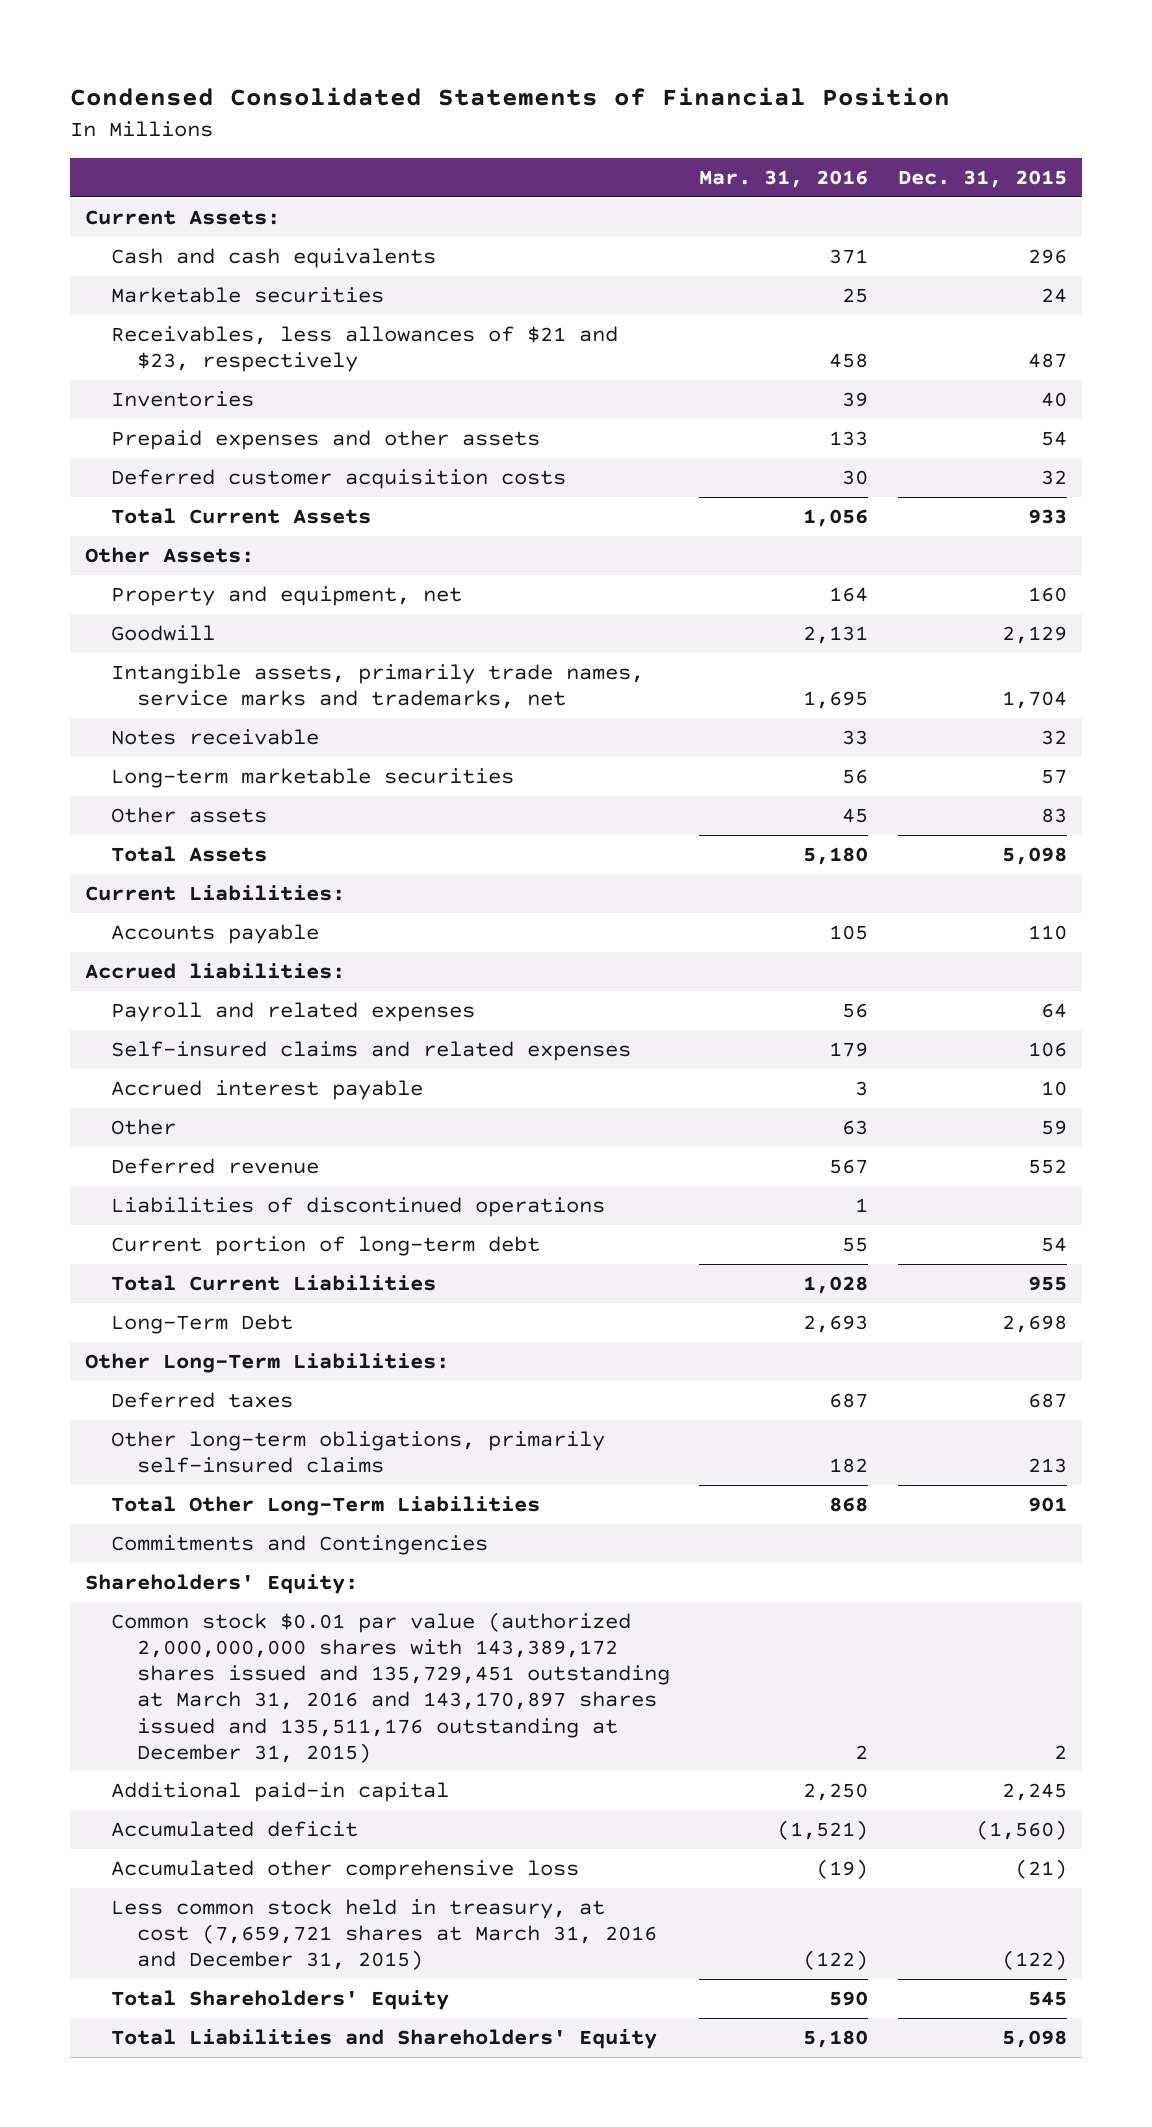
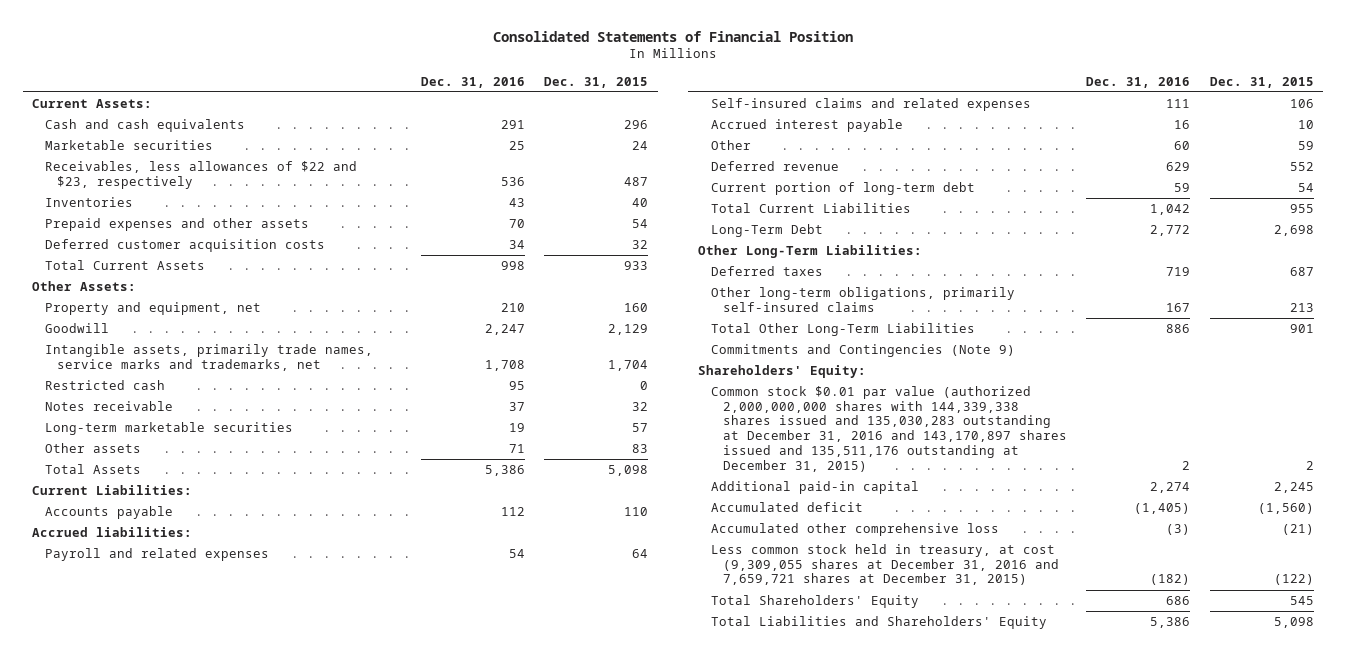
- Condensed Consolidated Statements of Financial Position
+ Consolidated Statements of Financial Position
- | Mar. 31, 2016 | Dec. 31, 2015
+ | Dec. 31, 2016 | Dec. 31, 2015
- Receivables, less allowances of $21 and $23, respectively | 458 | 487
+ Receivables, less allowances of $22 and $23, respectively | 536 | 487
+ Restricted cash | 95 | 0
- Liabilities of discontinued operations | 1 |
- Commitments and Contingencies
+ Commitments and Contingencies (Note 9)
- Common stock $0.01 par value (authorized 2,000,000,000 shares with 143,389,172 shares issued and 135,729,451 outstanding at March 31, 2016 and 143,170,897 shares issued and 135,511,176 outstanding at December 31, 2015) | 2 | 2
+ Common stock $0.01 par value (authorized 2,000,000,000 shares with 144,339,338 shares issued and 135,030,283 outstanding at December 31, 2016 and 143,170,897 shares issued and 135,511,176 outstanding at December 31, 2015) | 2 | 2
- Less common stock held in treasury, at cost (7,659,721 shares at March 31, 2016 and December 31, 2015) | (122) | (122)
+ Less common stock held in treasury, at cost (9,309,055 shares at December 31, 2016 and 7,659,721 shares at December 31, 2015) | (182) | (122)

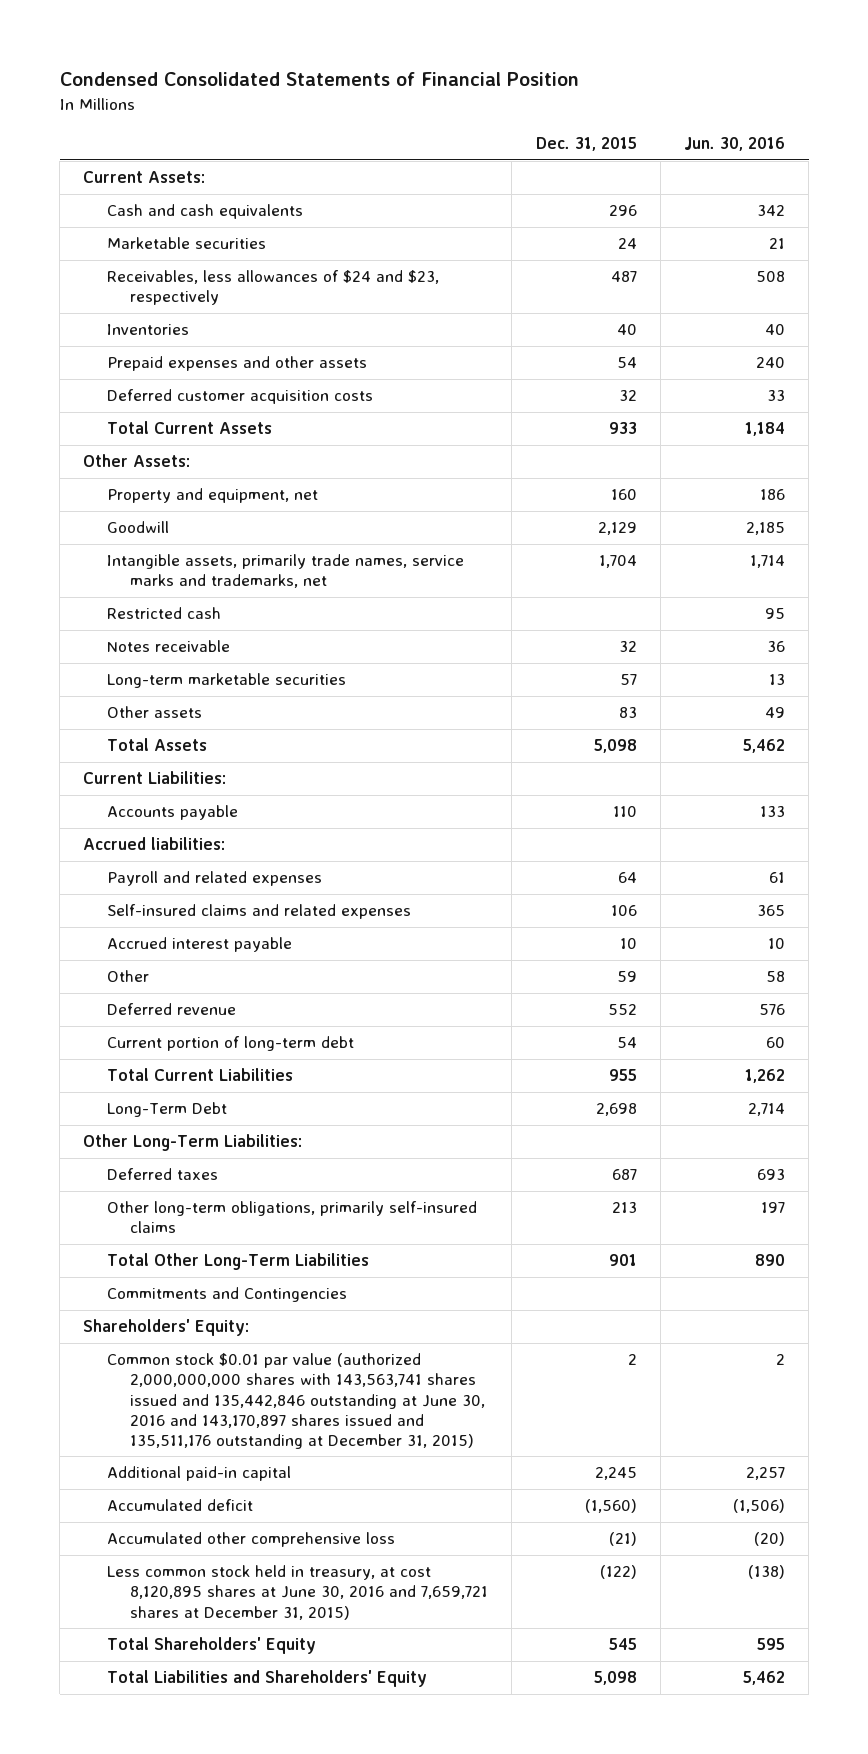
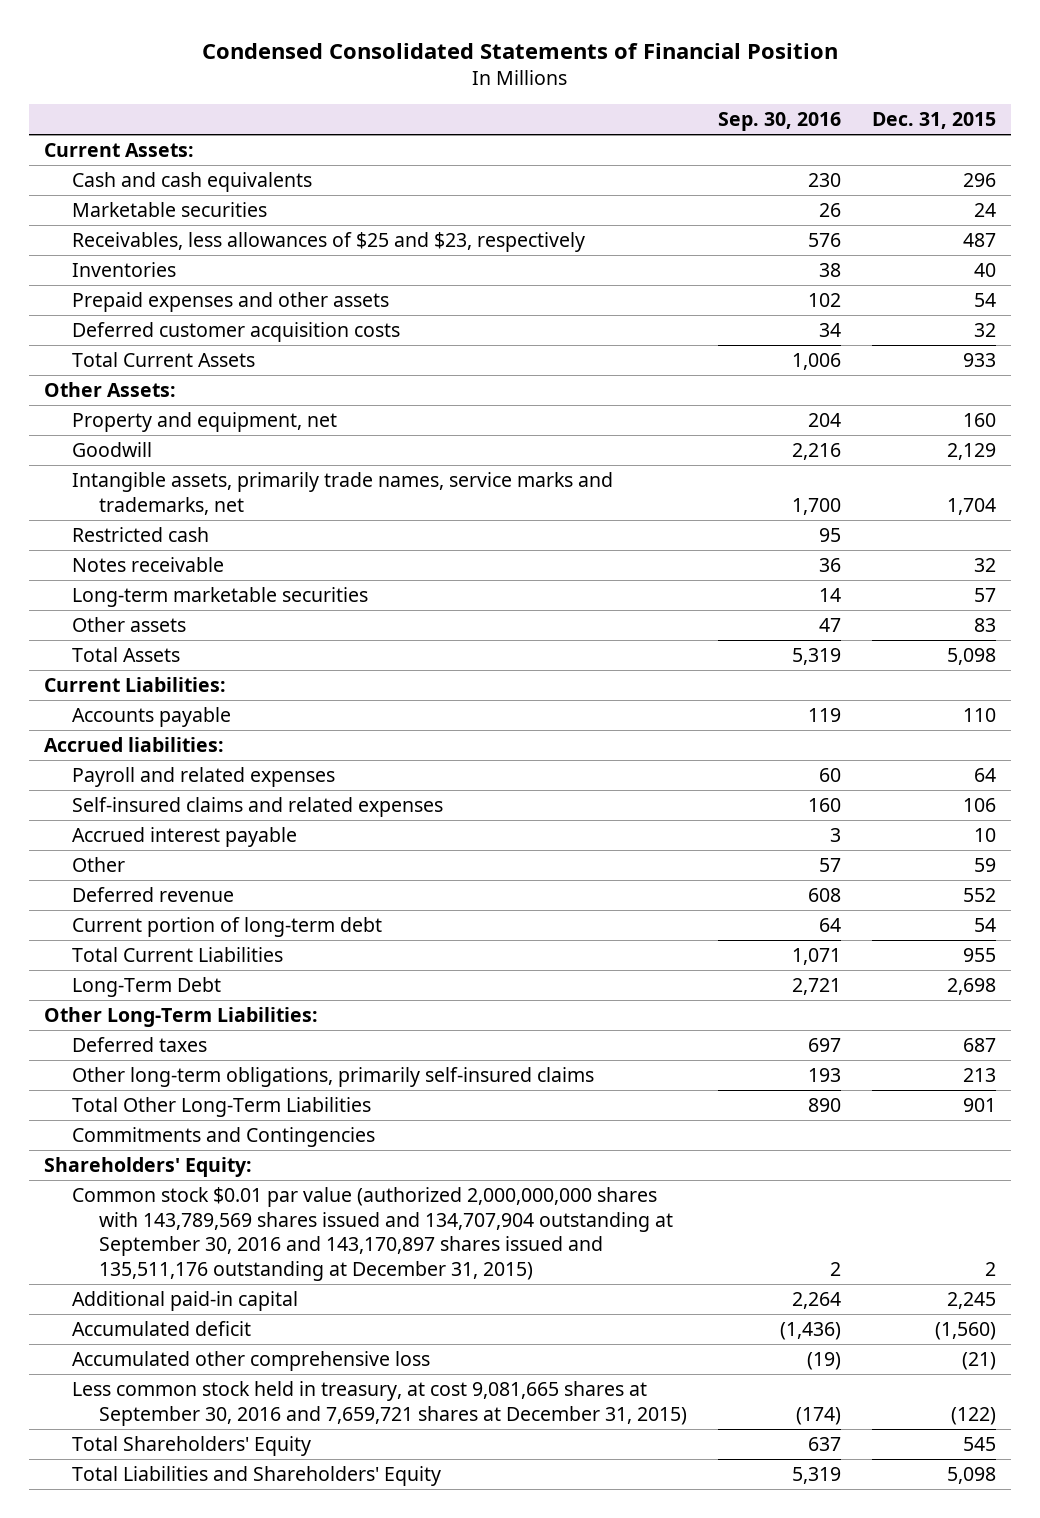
- | Dec. 31, 2015 | Jun. 30, 2016
+ | Sep. 30, 2016 | Dec. 31, 2015
- Receivables, less allowances of $24 and $23, respectively | 487 | 508
+ Receivables, less allowances of $25 and $23, respectively | 576 | 487
- Common stock $0.01 par value (authorized 2,000,000,000 shares with 143,563,741 shares issued and 135,442,846 outstanding at June 30, 2016 and 143,170,897 shares issued and 135,511,176 outstanding at December 31, 2015) | 2 | 2
+ Common stock $0.01 par value (authorized 2,000,000,000 shares with 143,789,569 shares issued and 134,707,904 outstanding at September 30, 2016 and 143,170,897 shares issued and 135,511,176 outstanding at December 31, 2015) | 2 | 2
- Less common stock held in treasury, at cost 8,120,895 shares at June 30, 2016 and 7,659,721 shares at December 31, 2015) | (122) | (138)
+ Less common stock held in treasury, at cost 9,081,665 shares at September 30, 2016 and 7,659,721 shares at December 31, 2015) | (174) | (122)

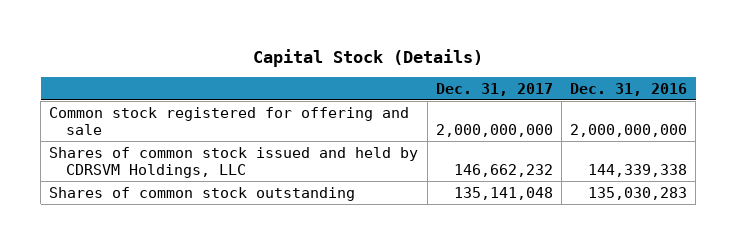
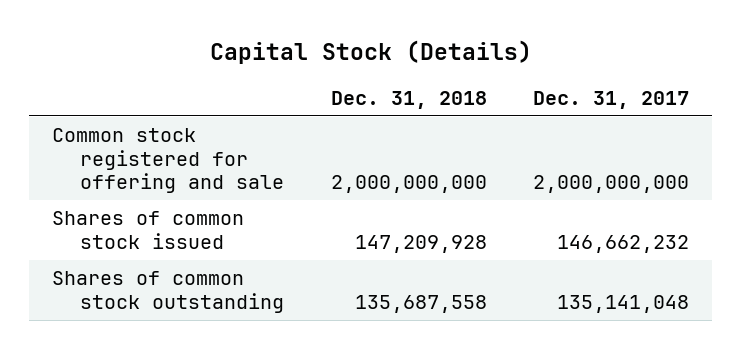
- | Dec. 31, 2017 | Dec. 31, 2016
+ | Dec. 31, 2018 | Dec. 31, 2017
- Shares of common stock issued and held by CDRSVM Holdings, LLC | 146,662,232 | 144,339,338
+ Shares of common stock issued | 147,209,928 | 146,662,232

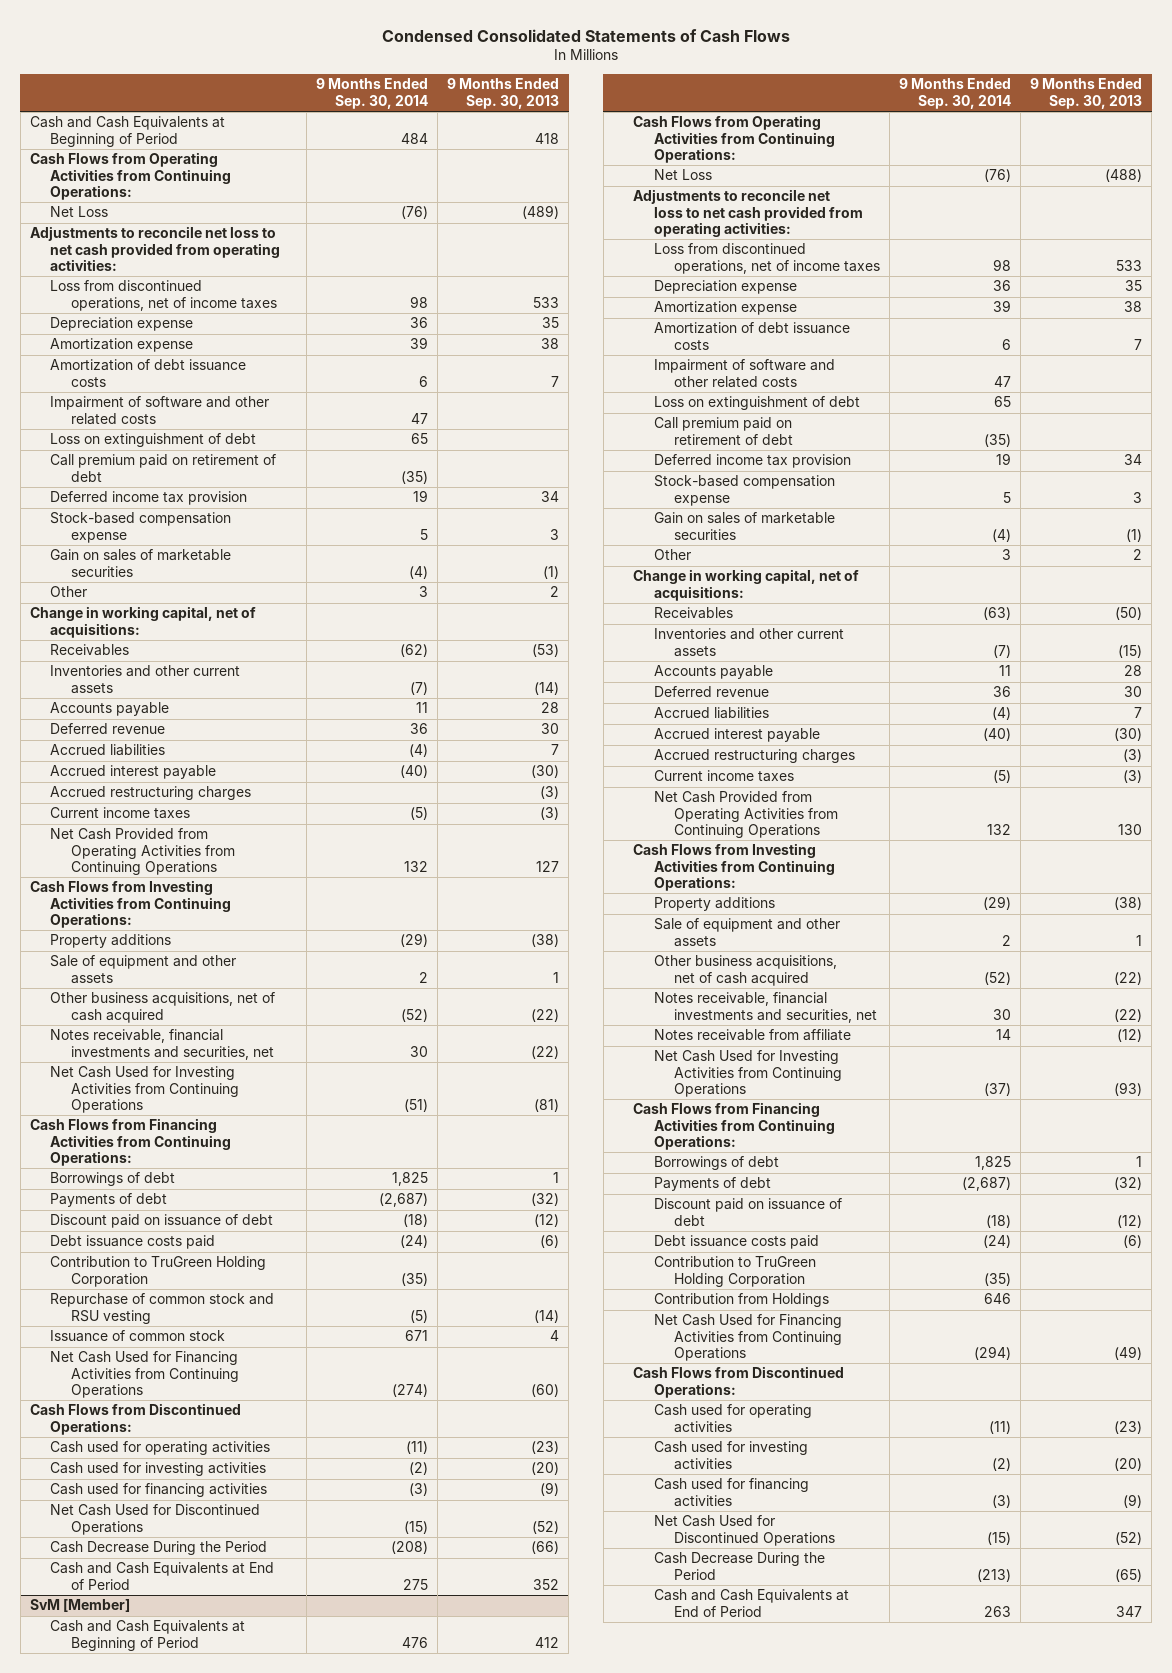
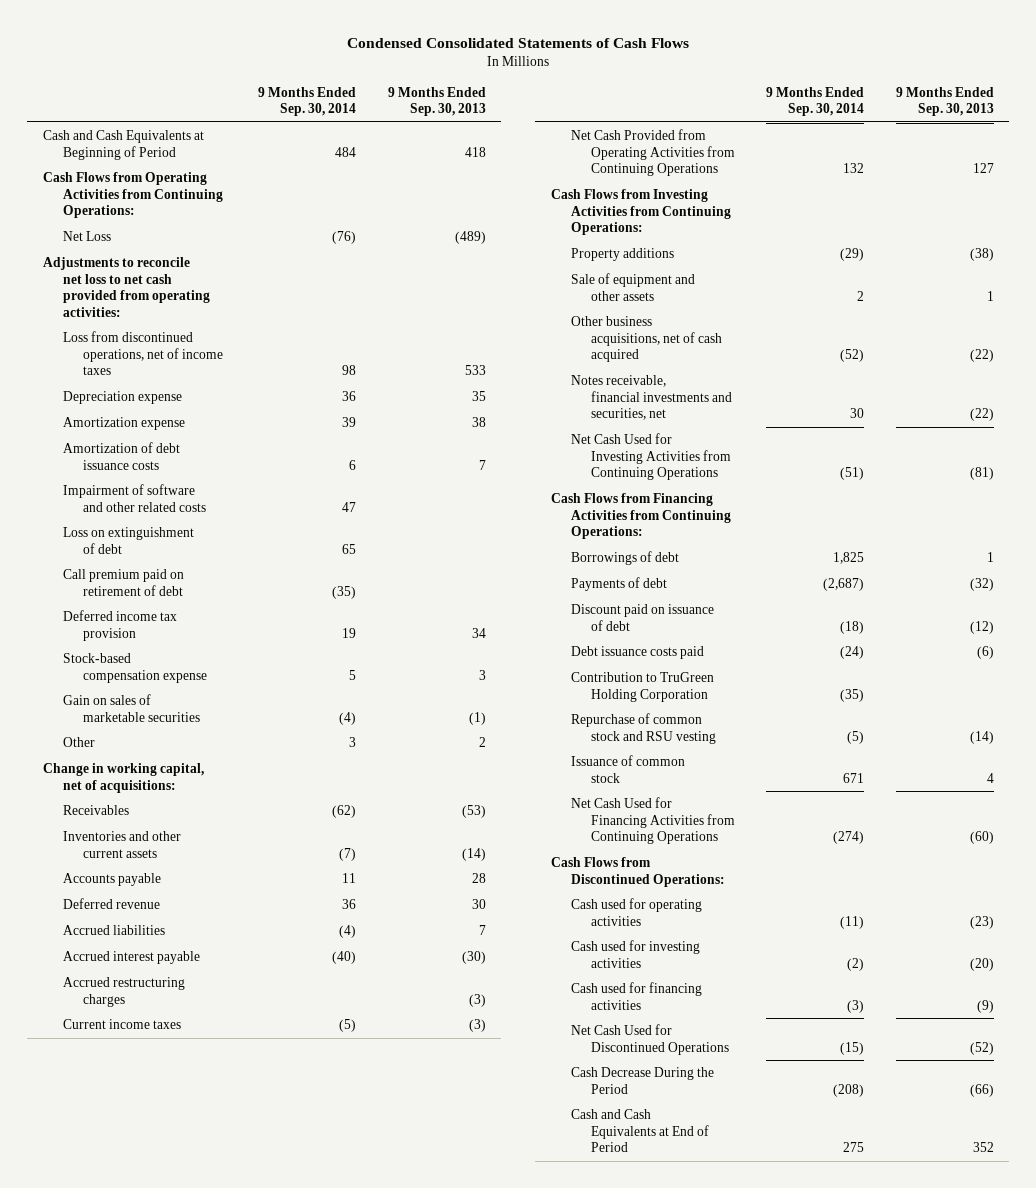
- SvM [Member]
- Cash and Cash Equivalents at Beginning of Period | 476 | 412
- Cash Flows from Operating Activities from Continuing Operations:
- Net Loss | (76) | (488)
- Adjustments to reconcile net loss to net cash provided from operating activities:
- Loss from discontinued operations, net of income taxes | 98 | 533
- Depreciation expense | 36 | 35
- Amortization expense | 39 | 38
- Amortization of debt issuance costs | 6 | 7
- Impairment of software and other related costs | 47 |
- Loss on extinguishment of debt | 65 |
- Call premium paid on retirement of debt | (35) |
- Deferred income tax provision | 19 | 34
- Stock-based compensation expense | 5 | 3
- Gain on sales of marketable securities | (4) | (1)
- Other | 3 | 2
- Change in working capital, net of acquisitions:
- Receivables | (63) | (50)
- Inventories and other current assets | (7) | (15)
- Accounts payable | 11 | 28
- Deferred revenue | 36 | 30
- Accrued liabilities | (4) | 7
- Accrued interest payable | (40) | (30)
- Accrued restructuring charges | | (3)
- Current income taxes | (5) | (3)
- Net Cash Provided from Operating Activities from Continuing Operations | 132 | 130
- Cash Flows from Investing Activities from Continuing Operations:
- Property additions | (29) | (38)
- Sale of equipment and other assets | 2 | 1
- Other business acquisitions, net of cash acquired | (52) | (22)
- Notes receivable, financial investments and securities, net | 30 | (22)
- Notes receivable from affiliate | 14 | (12)
- Net Cash Used for Investing Activities from Continuing Operations | (37) | (93)
- Cash Flows from Financing Activities from Continuing Operations:
- Borrowings of debt | 1,825 | 1
- Payments of debt | (2,687) | (32)
- Discount paid on issuance of debt | (18) | (12)
- Debt issuance costs paid | (24) | (6)
- Contribution to TruGreen Holding Corporation | (35) |
- Contribution from Holdings | 646 |
- Net Cash Used for Financing Activities from Continuing Operations | (294) | (49)
- Cash Flows from Discontinued Operations:
- Cash used for operating activities | (11) | (23)
- Cash used for investing activities | (2) | (20)
- Cash used for financing activities | (3) | (9)
- Net Cash Used for Discontinued Operations | (15) | (52)
- Cash Decrease During the Period | (213) | (65)
- Cash and Cash Equivalents at End of Period | 263 | 347

